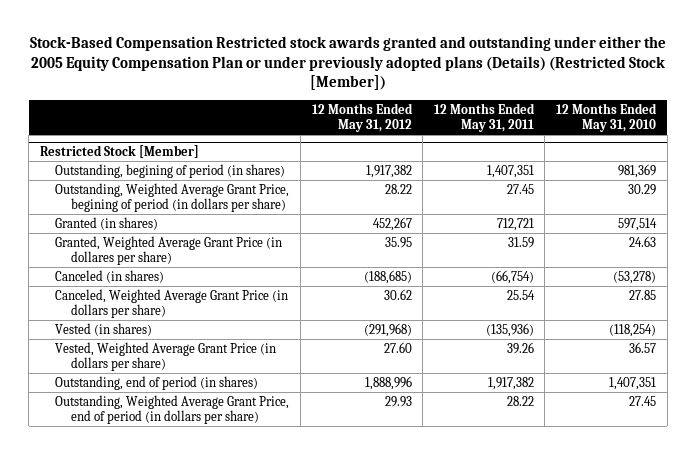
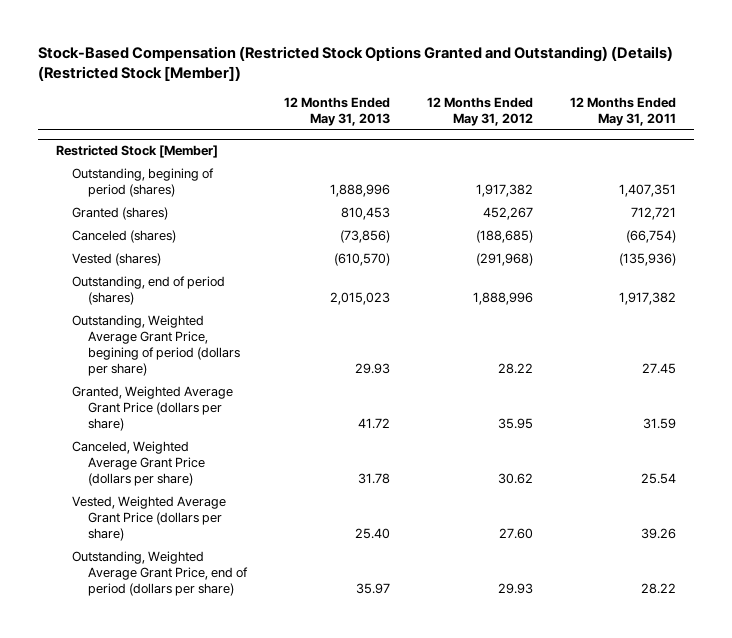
- Stock-Based Compensation Restricted stock awards granted and outstanding under either the 2005 Equity Compensation Plan or under previously adopted plans (Details) (Restricted Stock [Member])
+ Stock-Based Compensation (Restricted Stock Options Granted and Outstanding) (Details) (Restricted Stock [Member])
- | 12 Months Ended May 31, 2012 | 12 Months Ended May 31, 2011 | 12 Months Ended May 31, 2010
+ | 12 Months Ended May 31, 2013 | 12 Months Ended May 31, 2012 | 12 Months Ended May 31, 2011
@ Restricted Stock [Member]
- Outstanding, begining of period (in shares) | 1,917,382 | 1,407,351 | 981,369
- Outstanding, Weighted Average Grant Price, begining of period (in dollars per share) | 28.22 | 27.45 | 30.29
- Granted (in shares) | 452,267 | 712,721 | 597,514
- Granted, Weighted Average Grant Price (in dollares per share) | 35.95 | 31.59 | 24.63
- Canceled (in shares) | (188,685) | (66,754) | (53,278)
- Canceled, Weighted Average Grant Price (in dollars per share) | 30.62 | 25.54 | 27.85
- Vested (in shares) | (291,968) | (135,936) | (118,254)
- Vested, Weighted Average Grant Price (in dollars per share) | 27.60 | 39.26 | 36.57
- Outstanding, end of period (in shares) | 1,888,996 | 1,917,382 | 1,407,351
- Outstanding, Weighted Average Grant Price, end of period (in dollars per share) | 29.93 | 28.22 | 27.45
+ Outstanding, begining of period (shares) | 1,888,996 | 1,917,382 | 1,407,351
+ Granted (shares) | 810,453 | 452,267 | 712,721
+ Canceled (shares) | (73,856) | (188,685) | (66,754)
+ Vested (shares) | (610,570) | (291,968) | (135,936)
+ Outstanding, end of period (shares) | 2,015,023 | 1,888,996 | 1,917,382
+ Outstanding, Weighted Average Grant Price, begining of period (dollars per share) | 29.93 | 28.22 | 27.45
+ Granted, Weighted Average Grant Price (dollars per share) | 41.72 | 35.95 | 31.59
+ Canceled, Weighted Average Grant Price (dollars per share) | 31.78 | 30.62 | 25.54
+ Vested, Weighted Average Grant Price (dollars per share) | 25.40 | 27.60 | 39.26
+ Outstanding, Weighted Average Grant Price, end of period (dollars per share) | 35.97 | 29.93 | 28.22

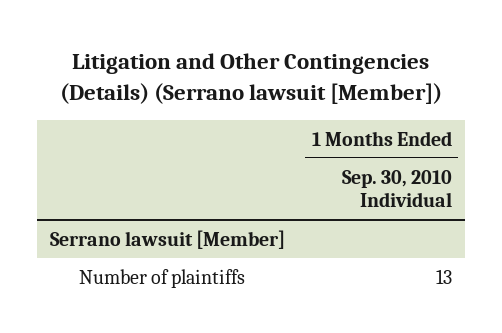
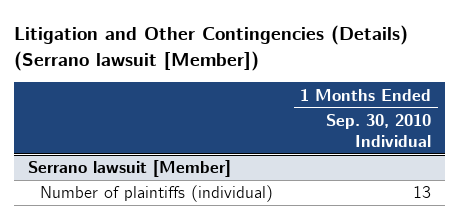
@ Serrano lawsuit [Member]
- Number of plaintiffs | 13
+ Number of plaintiffs (individual) | 13

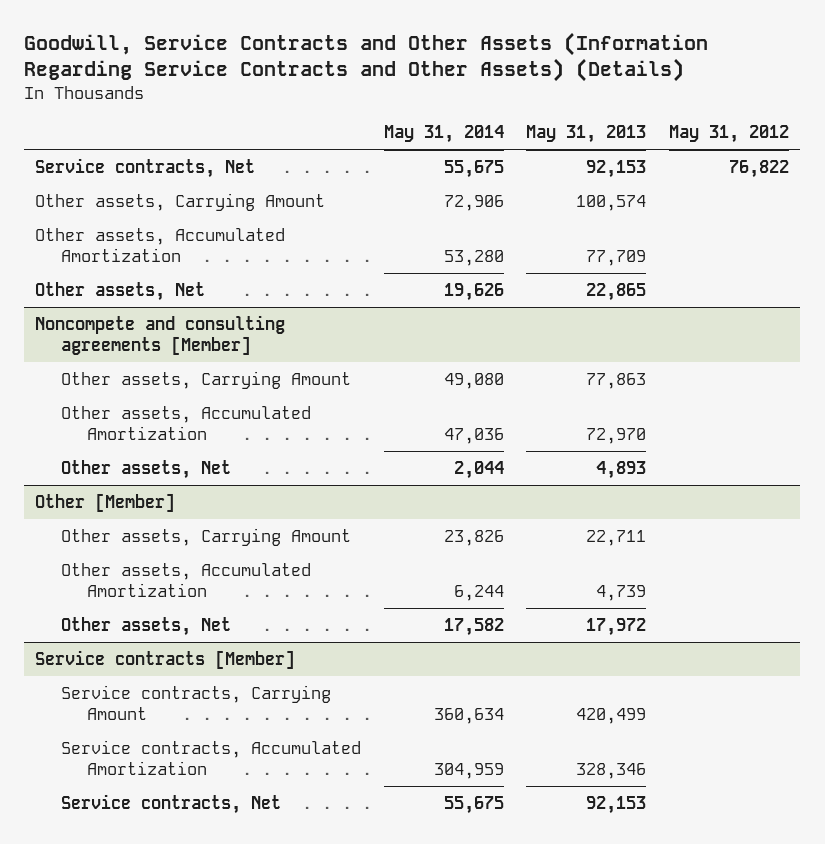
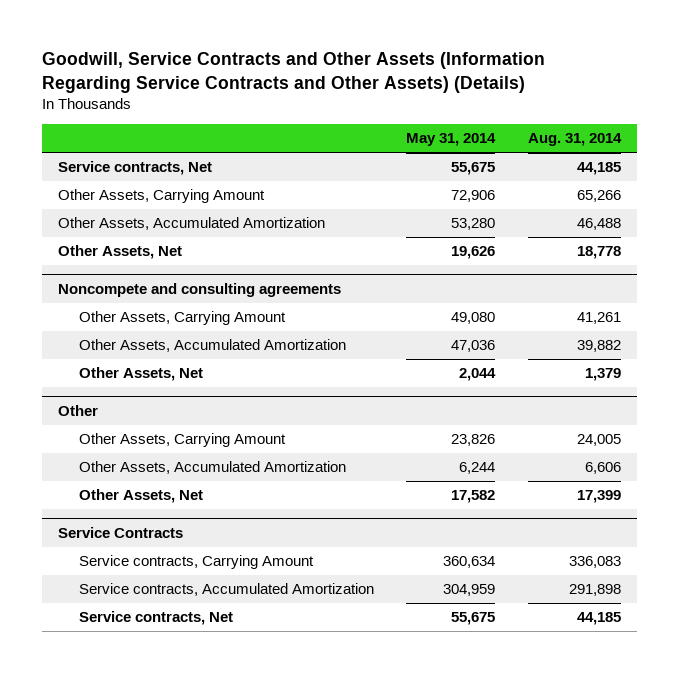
- | May 31, 2014 | May 31, 2013 | May 31, 2012
+ | May 31, 2014 | Aug. 31, 2014
- Other assets, Carrying Amount | 72,906 | 100,574 |
- Other assets, Accumulated Amortization | 53,280 | 77,709 |
- Other assets, Net | 19,626 | 22,865 |
- Noncompete and consulting agreements [Member]
- Other assets, Carrying Amount | 49,080 | 77,863 |
- Other assets, Accumulated Amortization | 47,036 | 72,970 |
- Other assets, Net | 2,044 | 4,893 |
- Other [Member]
- Other assets, Carrying Amount | 23,826 | 22,711 |
- Other assets, Accumulated Amortization | 6,244 | 4,739 |
- Other assets, Net | 17,582 | 17,972 |
- Service contracts [Member]
+ Other Assets, Carrying Amount | 72,906 | 65,266
+ Other Assets, Accumulated Amortization | 53,280 | 46,488
+ Other Assets, Net | 19,626 | 18,778
+ Noncompete and consulting agreements
+ Other Assets, Carrying Amount | 49,080 | 41,261
+ Other Assets, Accumulated Amortization | 47,036 | 39,882
+ Other Assets, Net | 2,044 | 1,379
+ Other
+ Other Assets, Carrying Amount | 23,826 | 24,005
+ Other Assets, Accumulated Amortization | 6,244 | 6,606
+ Other Assets, Net | 17,582 | 17,399
+ Service Contracts

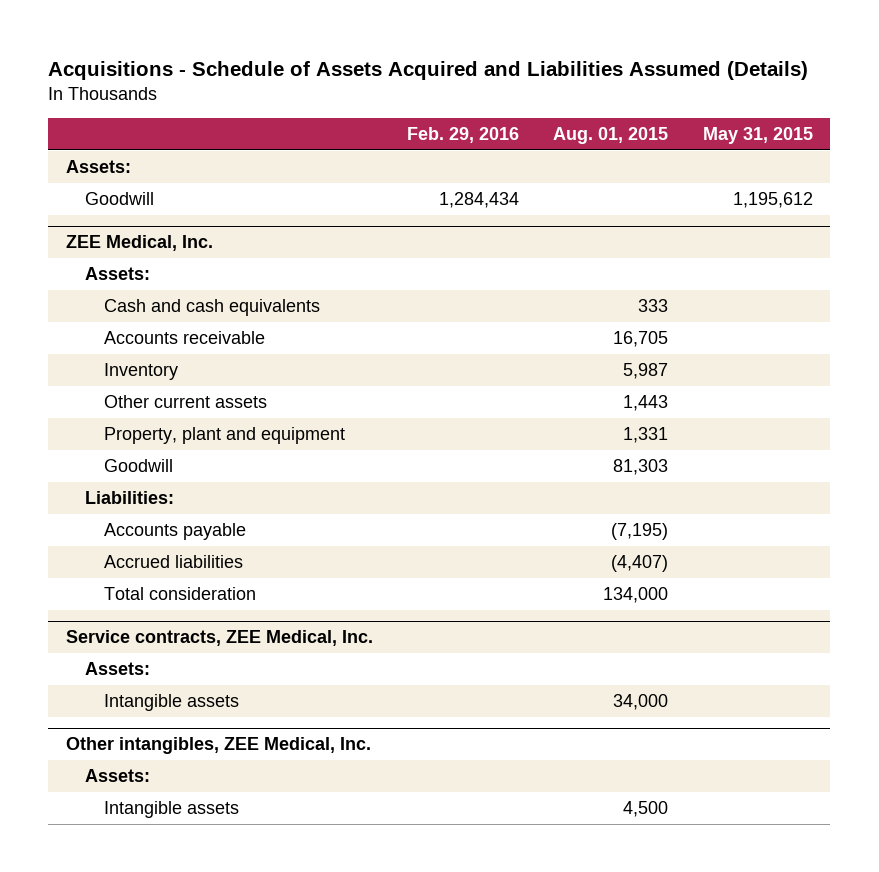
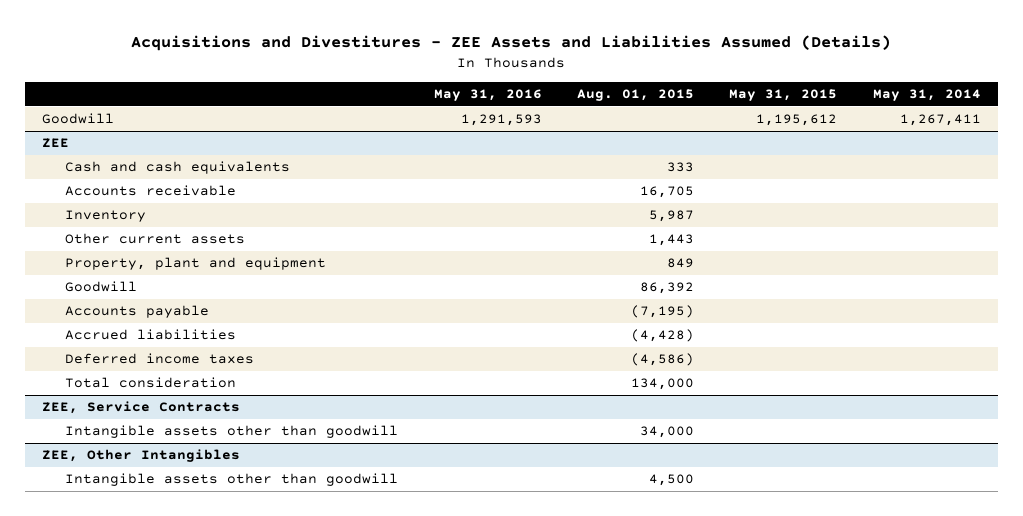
- Acquisitions - Schedule of Assets Acquired and Liabilities Assumed (Details)
+ Acquisitions and Divestitures - ZEE Assets and Liabilities Assumed (Details)
- | Feb. 29, 2016 | Aug. 01, 2015 | May 31, 2015
+ | May 31, 2016 | Aug. 01, 2015 | May 31, 2015 | May 31, 2014
- Assets:
- ZEE Medical, Inc.
- Assets:
+ ZEE
- Property, plant and equipment | | 1,331 |
- Goodwill | | 81,303 |
- Liabilities:
+ Property, plant and equipment | | 849 | |
+ Goodwill | | 86,392 | |
- Accrued liabilities | | (4,407) |
+ Accrued liabilities | | (4,428) | |
+ Deferred income taxes | | (4,586) | |
- Service contracts, ZEE Medical, Inc.
- Assets:
- Intangible assets | | 34,000 |
- Other intangibles, ZEE Medical, Inc.
- Assets:
- Intangible assets | | 4,500 |
+ ZEE, Service Contracts
+ Intangible assets other than goodwill | | 34,000 | |
+ ZEE, Other Intangibles
+ Intangible assets other than goodwill | | 4,500 | |

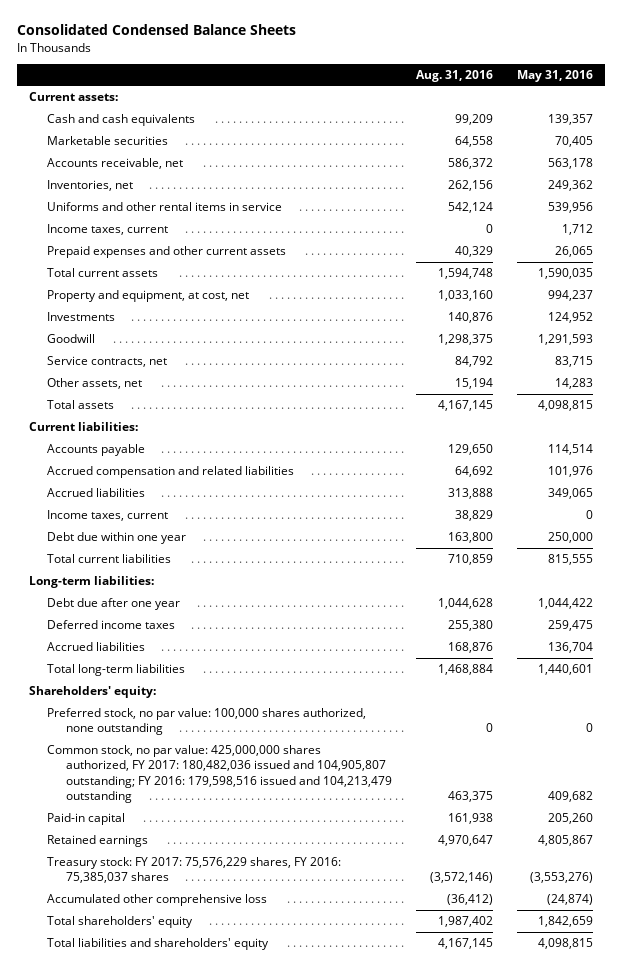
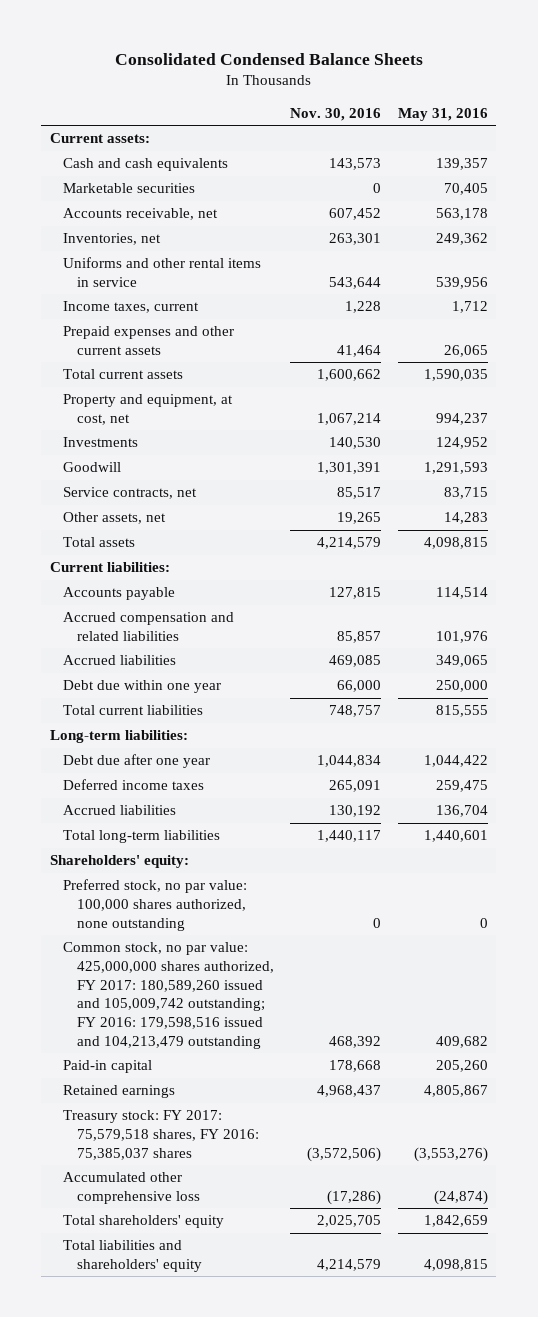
- | Aug. 31, 2016 | May 31, 2016
+ | Nov. 30, 2016 | May 31, 2016
- Income taxes, current | 38,829 | 0
- Common stock, no par value: 425,000,000 shares authorized, FY 2017: 180,482,036 issued and 104,905,807 outstanding; FY 2016: 179,598,516 issued and 104,213,479 outstanding | 463,375 | 409,682
+ Common stock, no par value: 425,000,000 shares authorized, FY 2017: 180,589,260 issued and 105,009,742 outstanding; FY 2016: 179,598,516 issued and 104,213,479 outstanding | 468,392 | 409,682
- Treasury stock: FY 2017: 75,576,229 shares, FY 2016: 75,385,037 shares | (3,572,146) | (3,553,276)
+ Treasury stock: FY 2017: 75,579,518 shares, FY 2016: 75,385,037 shares | (3,572,506) | (3,553,276)

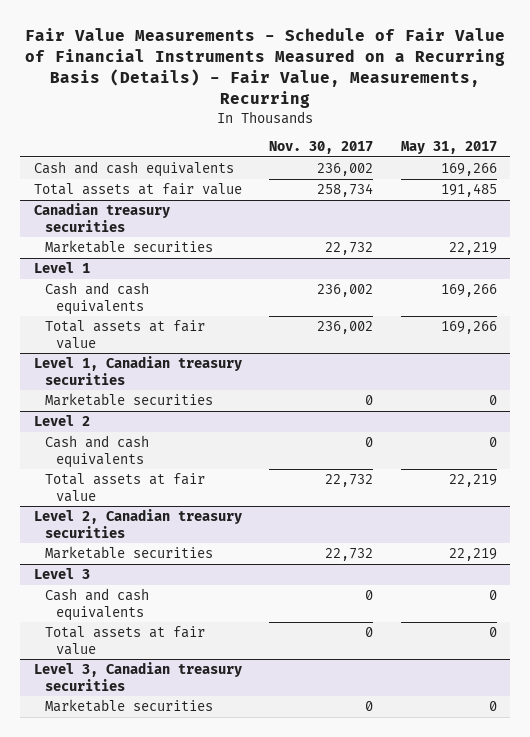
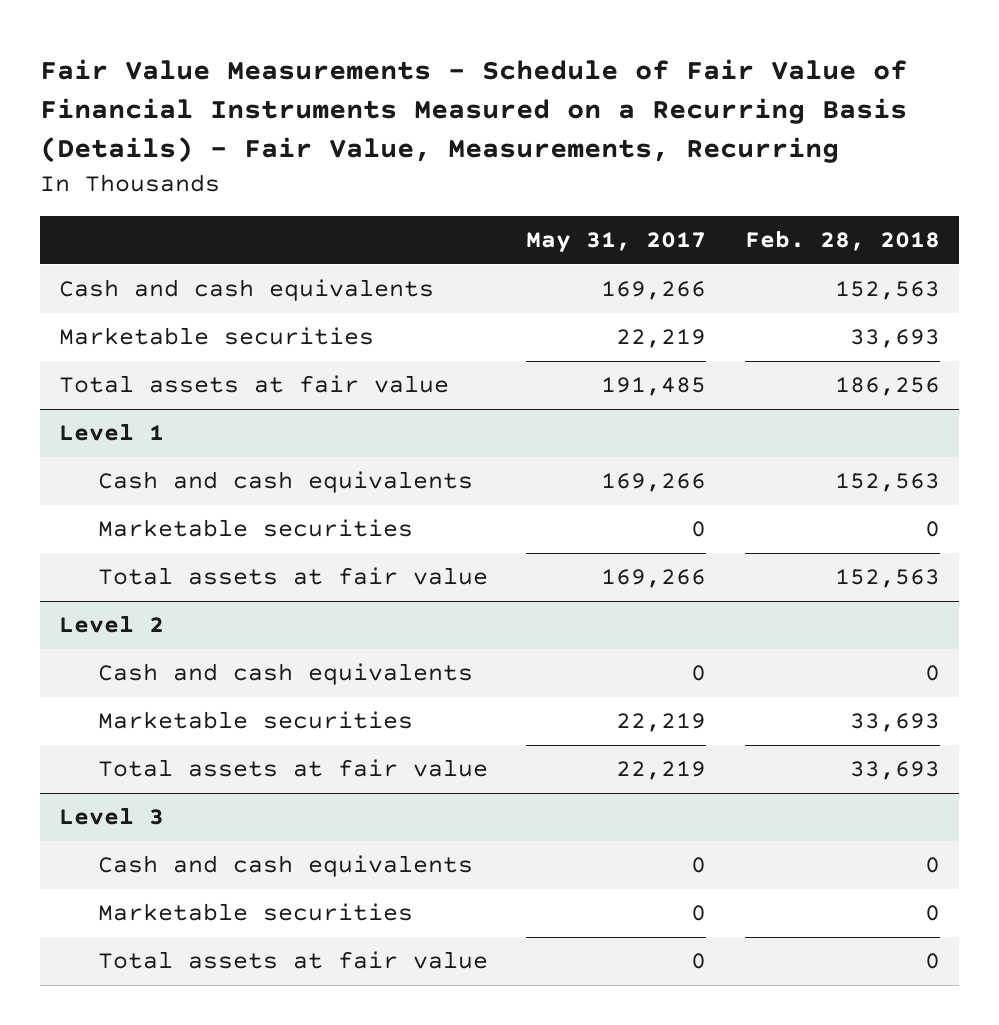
- | Nov. 30, 2017 | May 31, 2017
+ | May 31, 2017 | Feb. 28, 2018
- Canadian treasury securities
moved down: Total assets at fair value | 191,485 | 186,256
- Level 1, Canadian treasury securities
@ Level 1
moved down: Total assets at fair value | 169,266 | 152,563
- Level 2, Canadian treasury securities
@ Level 2
moved down: Total assets at fair value | 22,219 | 33,693
- Level 3, Canadian treasury securities
@ Level 3
moved down: Total assets at fair value | 0 | 0

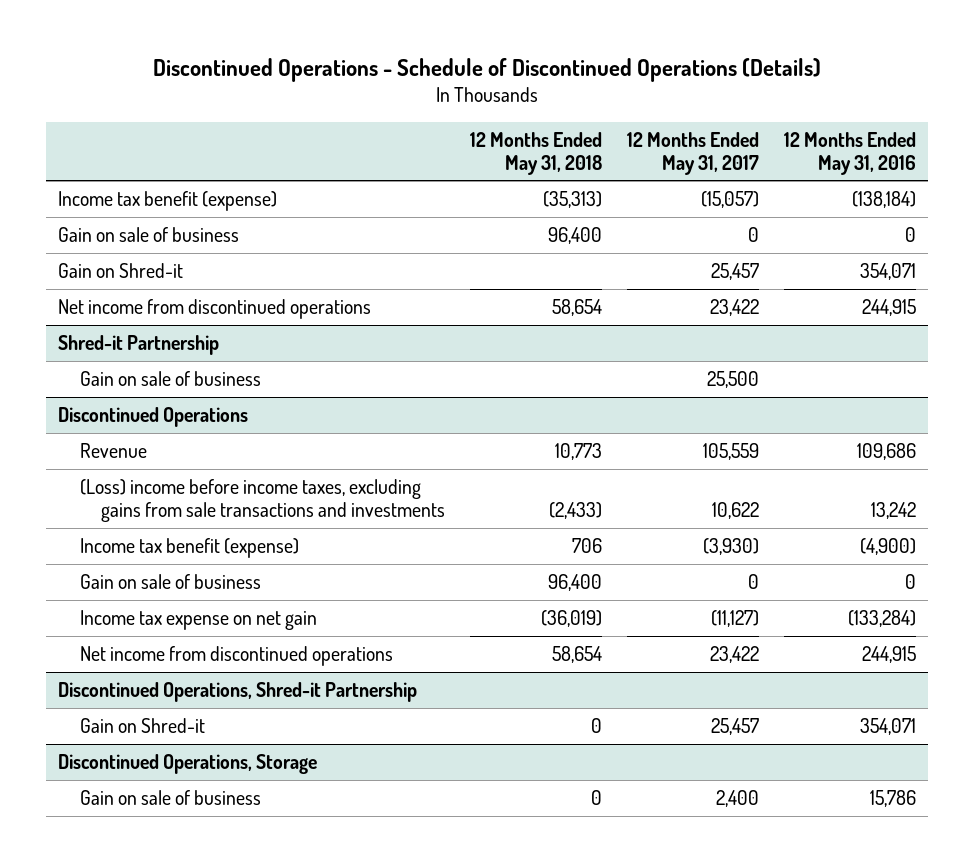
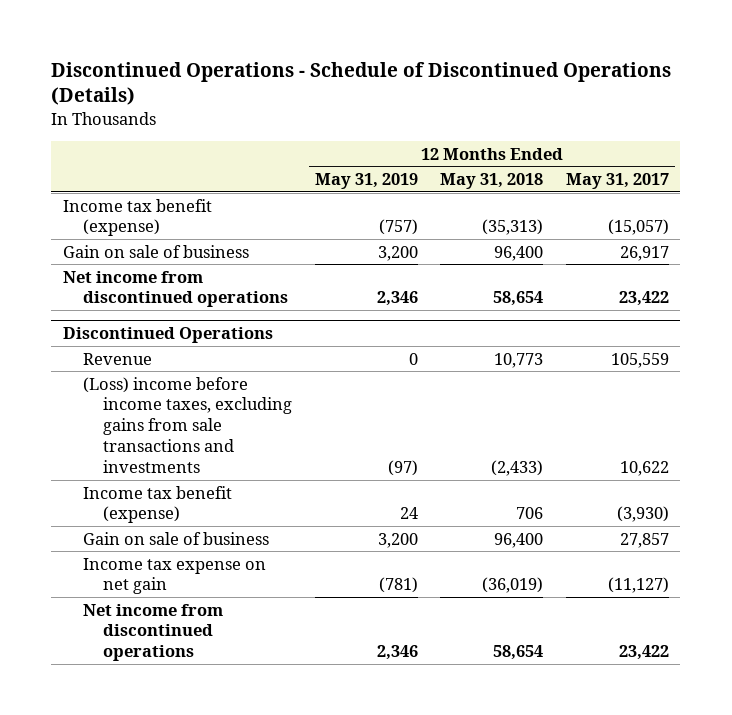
- | 12 Months Ended May 31, 2018 | 12 Months Ended May 31, 2017 | 12 Months Ended May 31, 2016
+ | 12 Months Ended May 31, 2019 | 12 Months Ended May 31, 2018 | 12 Months Ended May 31, 2017
- Gain on sale of business | 96,400 | 0 | 0
- Gain on Shred-it | | 25,457 | 354,071
+ Gain on sale of business | 3,200 | 96,400 | 26,917
- Shred-it Partnership
- Gain on sale of business | | 25,500 |
@ Discontinued Operations
- Gain on sale of business | 96,400 | 0 | 0
+ Gain on sale of business | 3,200 | 96,400 | 27,857
- Discontinued Operations, Shred-it Partnership
- Gain on Shred-it | 0 | 25,457 | 354,071
- Discontinued Operations, Storage
- Gain on sale of business | 0 | 2,400 | 15,786

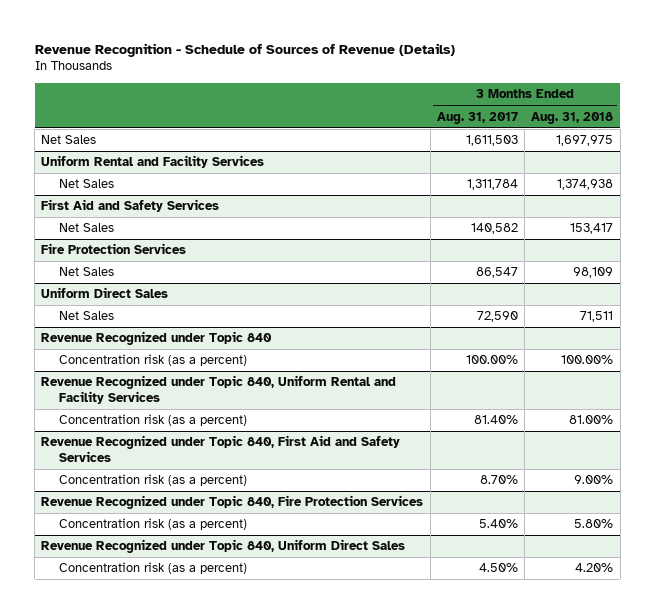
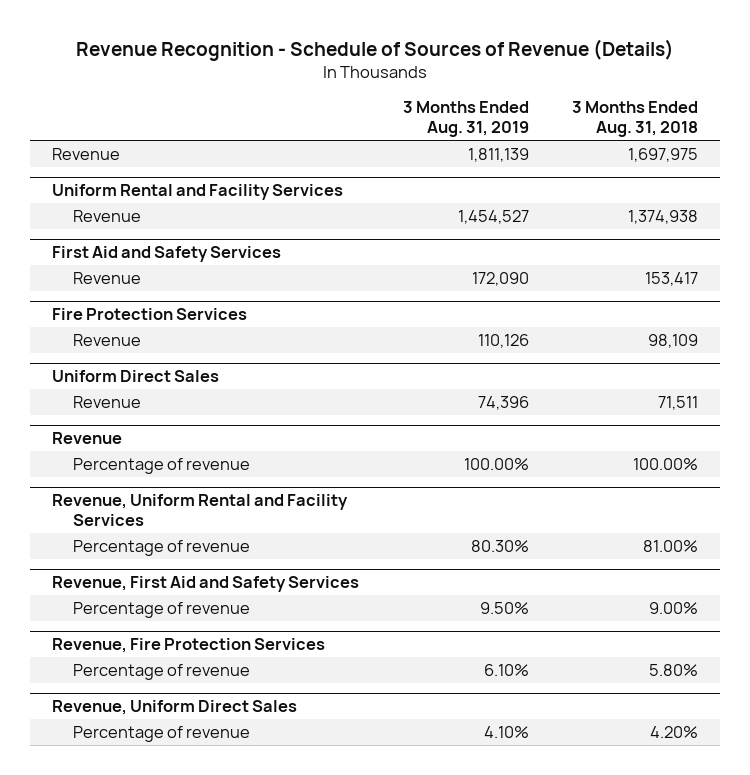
- | 3 Months Ended Aug. 31, 2017 | 3 Months Ended Aug. 31, 2018
+ | 3 Months Ended Aug. 31, 2019 | 3 Months Ended Aug. 31, 2018
- Net Sales | 1,611,503 | 1,697,975
+ Revenue | 1,811,139 | 1,697,975
@ Uniform Rental and Facility Services
- Net Sales | 1,311,784 | 1,374,938
+ Revenue | 1,454,527 | 1,374,938
@ First Aid and Safety Services
- Net Sales | 140,582 | 153,417
+ Revenue | 172,090 | 153,417
@ Fire Protection Services
- Net Sales | 86,547 | 98,109
+ Revenue | 110,126 | 98,109
@ Uniform Direct Sales
- Net Sales | 72,590 | 71,511
- Revenue Recognized under Topic 840
- Concentration risk (as a percent) | 100.00% | 100.00%
- Revenue Recognized under Topic 840, Uniform Rental and Facility Services
- Concentration risk (as a percent) | 81.40% | 81.00%
- Revenue Recognized under Topic 840, First Aid and Safety Services
- Concentration risk (as a percent) | 8.70% | 9.00%
- Revenue Recognized under Topic 840, Fire Protection Services
- Concentration risk (as a percent) | 5.40% | 5.80%
- Revenue Recognized under Topic 840, Uniform Direct Sales
- Concentration risk (as a percent) | 4.50% | 4.20%
@ Uniform Direct Sales
+ Revenue | 74,396 | 71,511
+ Revenue
+ Percentage of revenue | 100.00% | 100.00%
+ Revenue, Uniform Rental and Facility Services
+ Percentage of revenue | 80.30% | 81.00%
+ Revenue, First Aid and Safety Services
+ Percentage of revenue | 9.50% | 9.00%
+ Revenue, Fire Protection Services
+ Percentage of revenue | 6.10% | 5.80%
+ Revenue, Uniform Direct Sales
+ Percentage of revenue | 4.10% | 4.20%

